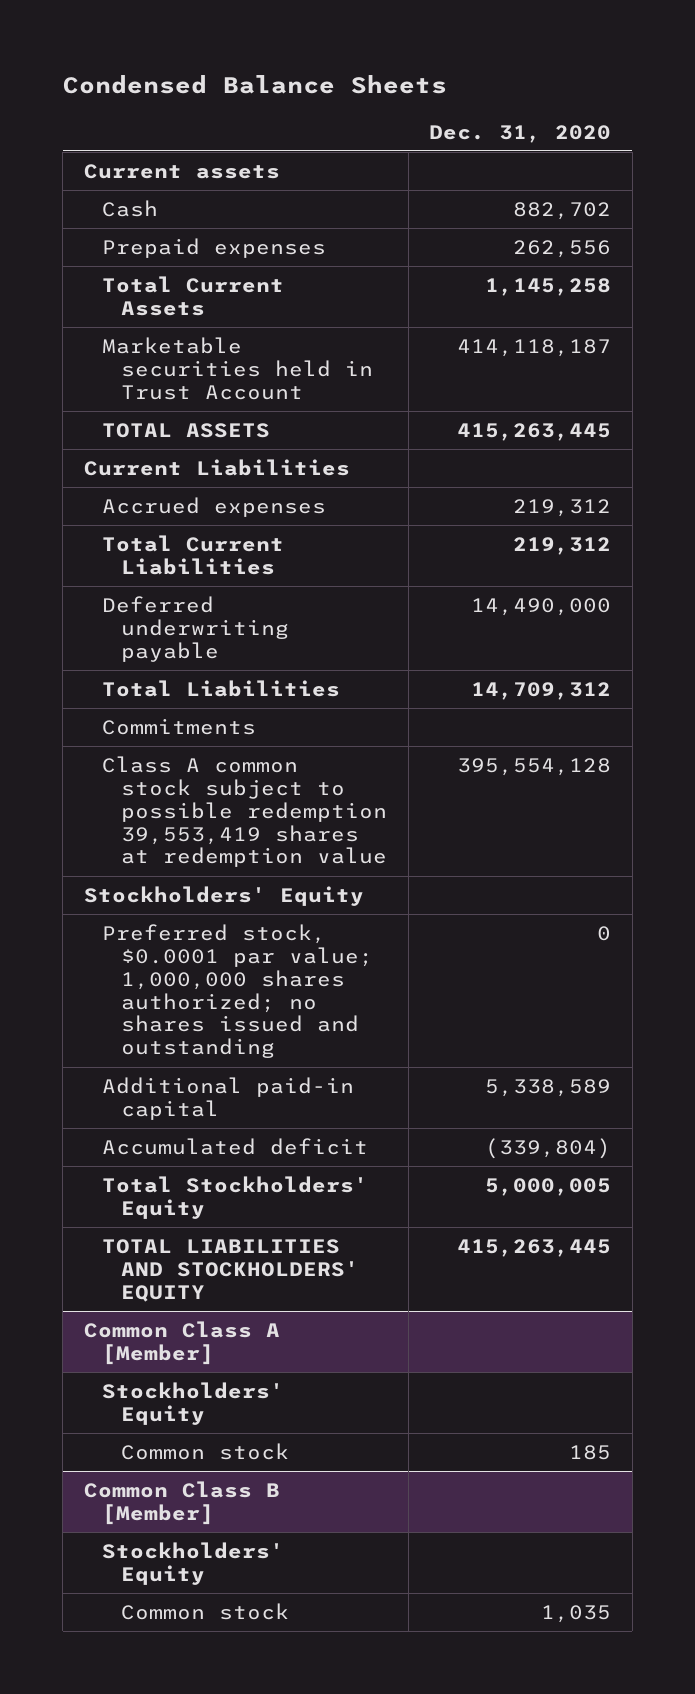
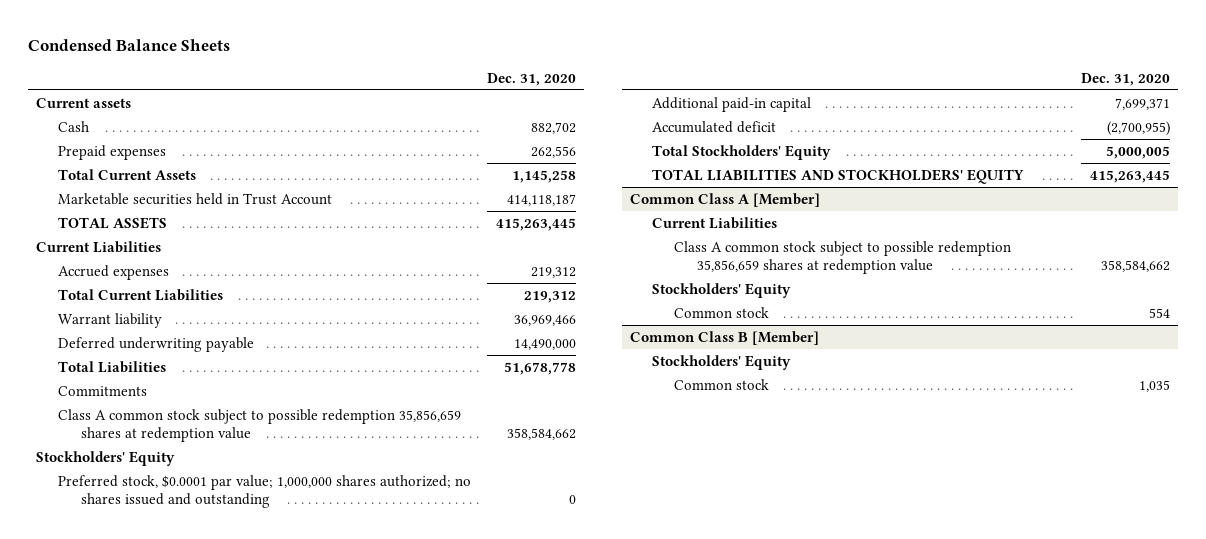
+ Warrant liability | 36,969,466
- Total Liabilities | 14,709,312
+ Total Liabilities | 51,678,778
- Class A common stock subject to possible redemption 39,553,419 shares at redemption value | 395,554,128
+ Class A common stock subject to possible redemption 35,856,659 shares at redemption value | 358,584,662
- Additional paid-in capital | 5,338,589
- Accumulated deficit | (339,804)
+ Additional paid-in capital | 7,699,371
+ Accumulated deficit | (2,700,955)
@ Common Class A [Member]
+ Current Liabilities
+ Class A common stock subject to possible redemption 35,856,659 shares at redemption value | 358,584,662
- Common stock | 185
+ Common stock | 554

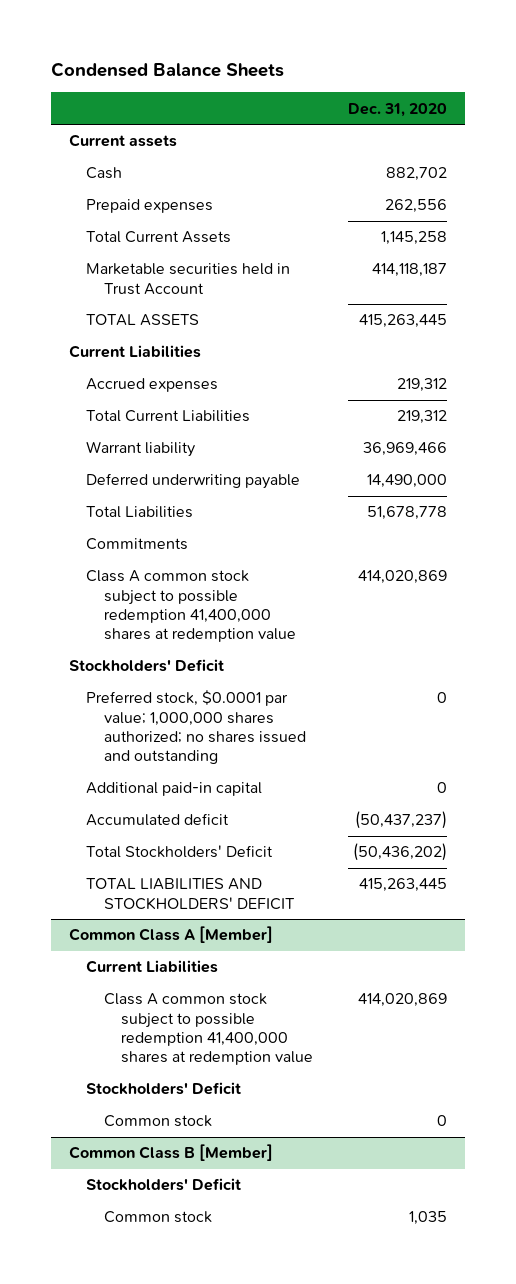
- Class A common stock subject to possible redemption 35,856,659 shares at redemption value | 358,584,662
- Stockholders' Equity
+ Class A common stock subject to possible redemption 41,400,000 shares at redemption value | 414,020,869
+ Stockholders' Deficit
- Additional paid-in capital | 7,699,371
- Accumulated deficit | (2,700,955)
- Total Stockholders' Equity | 5,000,005
- TOTAL LIABILITIES AND STOCKHOLDERS' EQUITY | 415,263,445
+ Additional paid-in capital | 0
+ Accumulated deficit | (50,437,237)
+ Total Stockholders' Deficit | (50,436,202)
+ TOTAL LIABILITIES AND STOCKHOLDERS' DEFICIT | 415,263,445
@ Common Class A [Member]
- Class A common stock subject to possible redemption 35,856,659 shares at redemption value | 358,584,662
- Stockholders' Equity
- Common stock | 554
+ Class A common stock subject to possible redemption 41,400,000 shares at redemption value | 414,020,869
+ Stockholders' Deficit
+ Common stock | 0
@ Common Class B [Member]
- Stockholders' Equity
+ Stockholders' Deficit

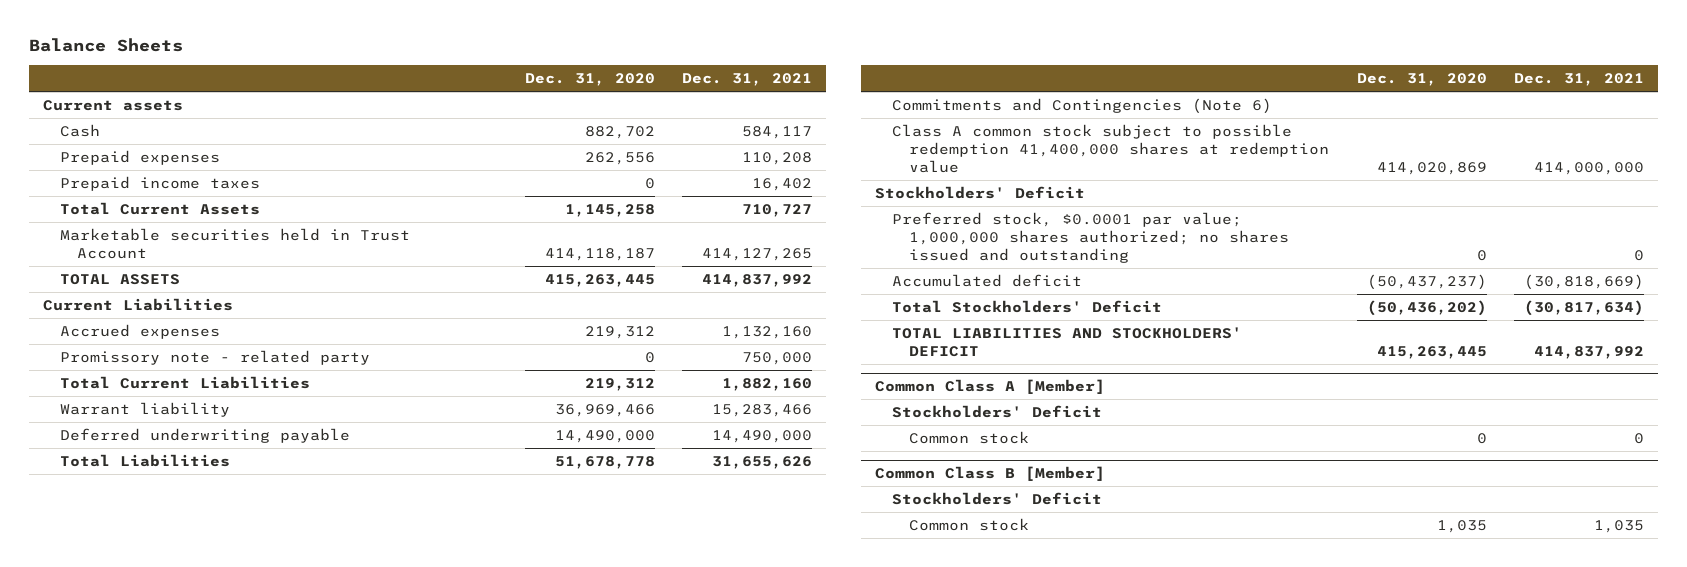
- Condensed Balance Sheets
+ Balance Sheets
- | Dec. 31, 2020
+ | Dec. 31, 2020 | Dec. 31, 2021
+ Prepaid income taxes | 0 | 16,402
+ Promissory note - related party | 0 | 750,000
- Commitments
+ Commitments and Contingencies (Note 6)
- Additional paid-in capital | 0
@ Common Class A [Member]
- Current Liabilities
- Class A common stock subject to possible redemption 41,400,000 shares at redemption value | 414,020,869

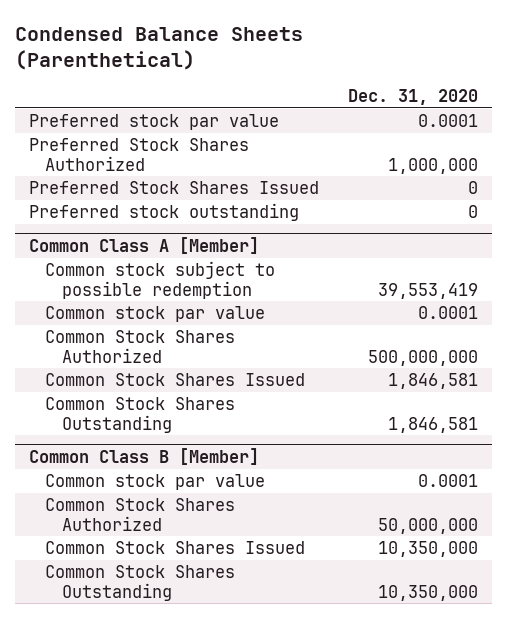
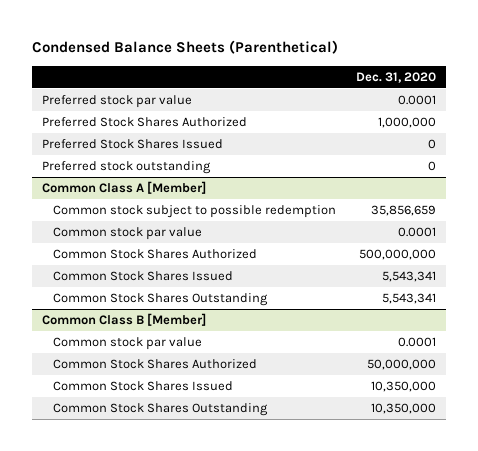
@ Common Class A [Member]
- Common stock subject to possible redemption | 39,553,419
+ Common stock subject to possible redemption | 35,856,659
- Common Stock Shares Issued | 1,846,581
- Common Stock Shares Outstanding | 1,846,581
+ Common Stock Shares Issued | 5,543,341
+ Common Stock Shares Outstanding | 5,543,341

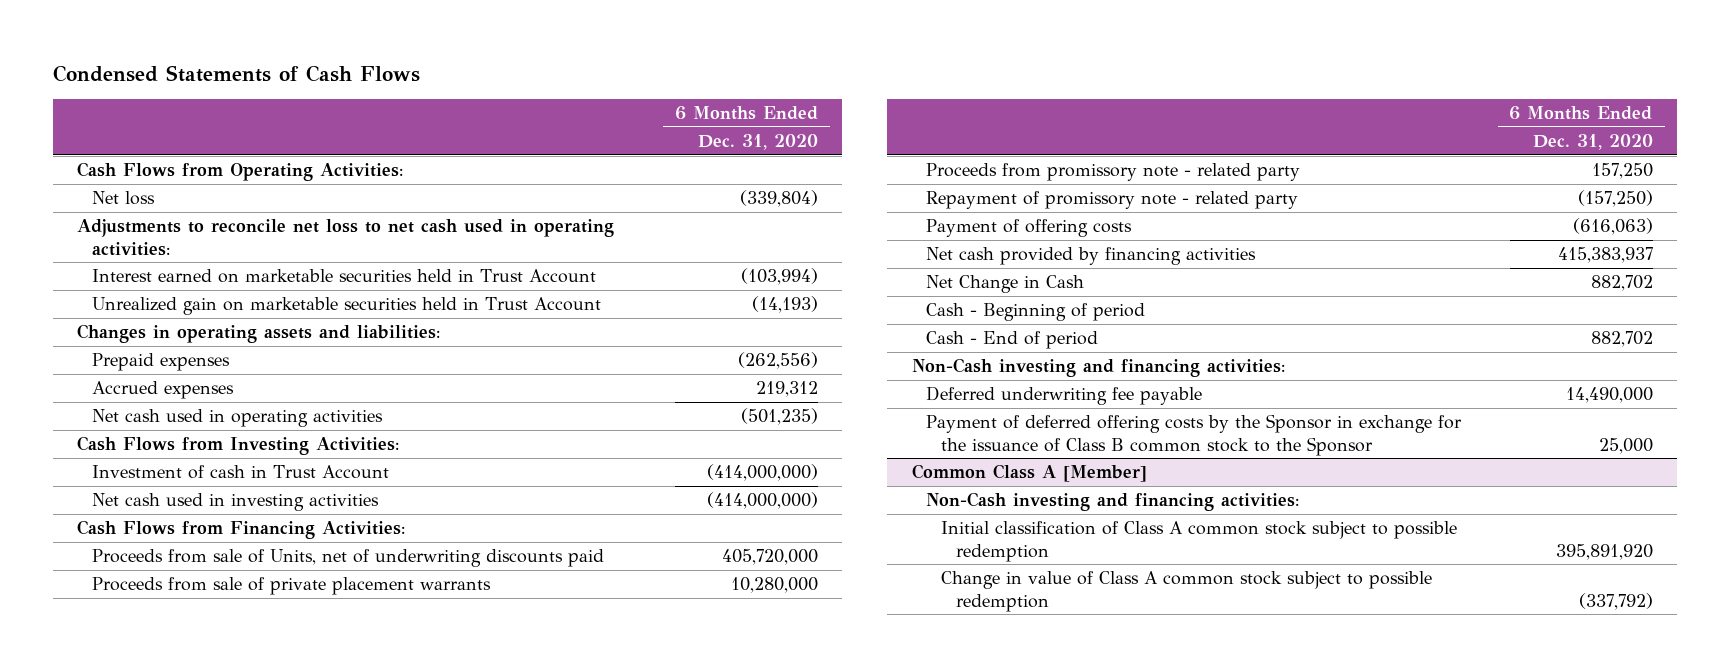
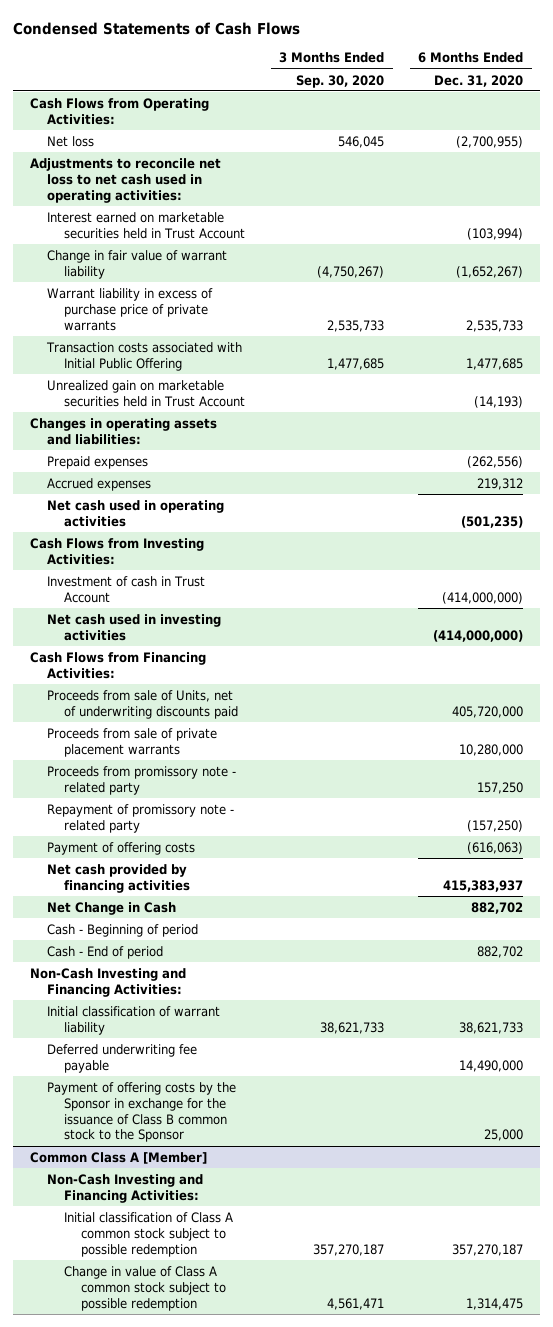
- | 6 Months Ended Dec. 31, 2020
+ | 3 Months Ended Sep. 30, 2020 | 6 Months Ended Dec. 31, 2020
- Net loss | (339,804)
+ Net loss | 546,045 | (2,700,955)
+ Change in fair value of warrant liability | (4,750,267) | (1,652,267)
+ Warrant liability in excess of purchase price of private warrants | 2,535,733 | 2,535,733
+ Transaction costs associated with Initial Public Offering | 1,477,685 | 1,477,685
- Non-Cash investing and financing activities:
+ Non-Cash Investing and Financing Activities:
+ Initial classification of warrant liability | 38,621,733 | 38,621,733
- Payment of deferred offering costs by the Sponsor in exchange for the issuance of Class B common stock to the Sponsor | 25,000
+ Payment of offering costs by the Sponsor in exchange for the issuance of Class B common stock to the Sponsor | | 25,000
@ Common Class A [Member]
- Non-Cash investing and financing activities:
- Initial classification of Class A common stock subject to possible redemption | 395,891,920
- Change in value of Class A common stock subject to possible redemption | (337,792)
+ Non-Cash Investing and Financing Activities:
+ Initial classification of Class A common stock subject to possible redemption | 357,270,187 | 357,270,187
+ Change in value of Class A common stock subject to possible redemption | 4,561,471 | 1,314,475

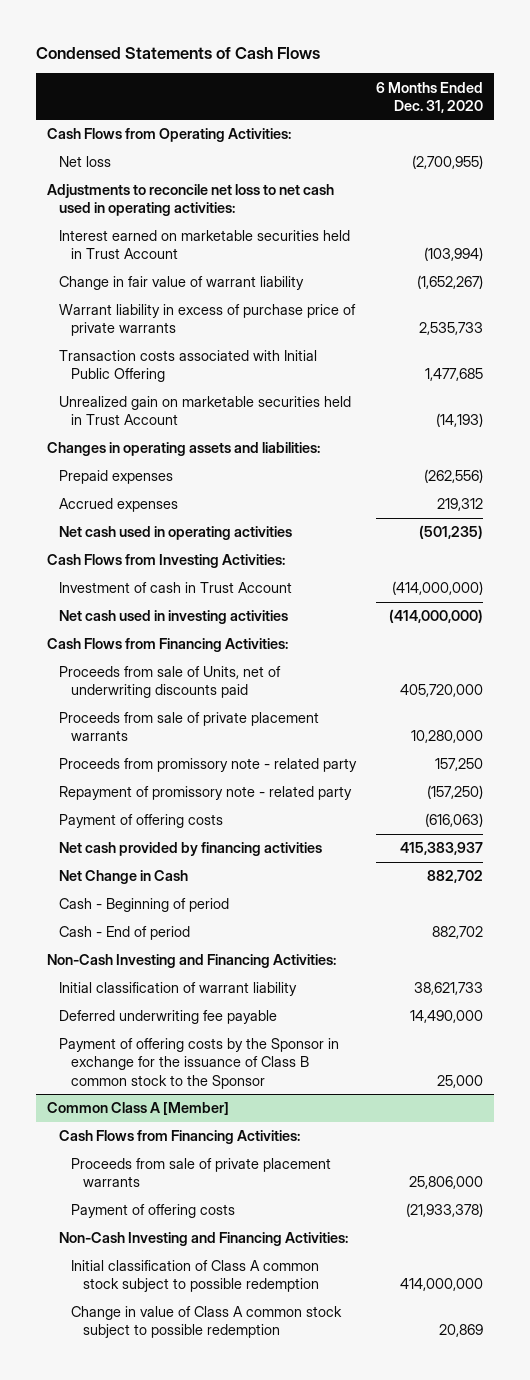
- | 3 Months Ended Sep. 30, 2020 | 6 Months Ended Dec. 31, 2020
+ | 6 Months Ended Dec. 31, 2020
@ Common Class A [Member]
+ Cash Flows from Financing Activities:
+ Proceeds from sale of private placement warrants | 25,806,000
+ Payment of offering costs | (21,933,378)
- Initial classification of Class A common stock subject to possible redemption | 357,270,187 | 357,270,187
- Change in value of Class A common stock subject to possible redemption | 4,561,471 | 1,314,475
+ Initial classification of Class A common stock subject to possible redemption | 414,000,000
+ Change in value of Class A common stock subject to possible redemption | 20,869

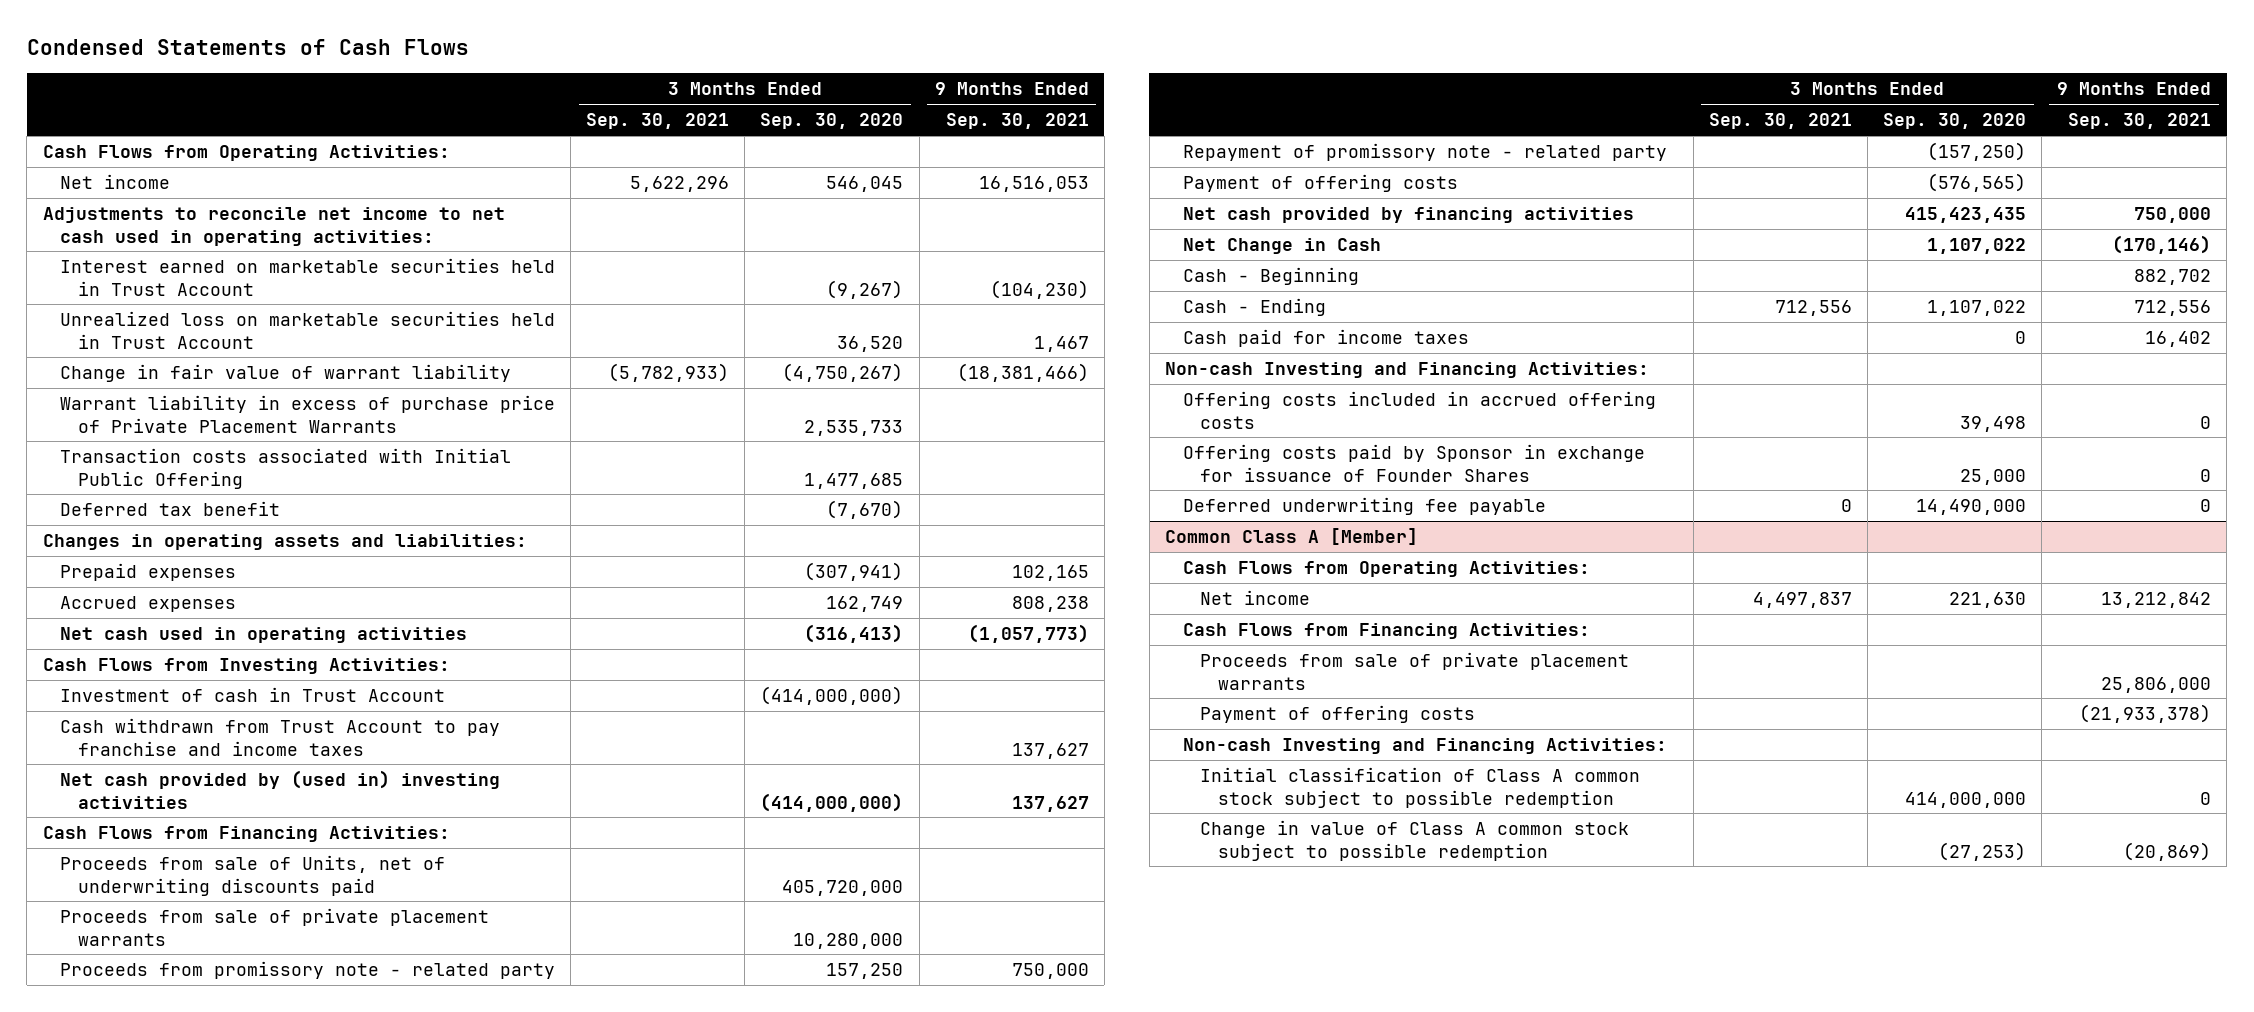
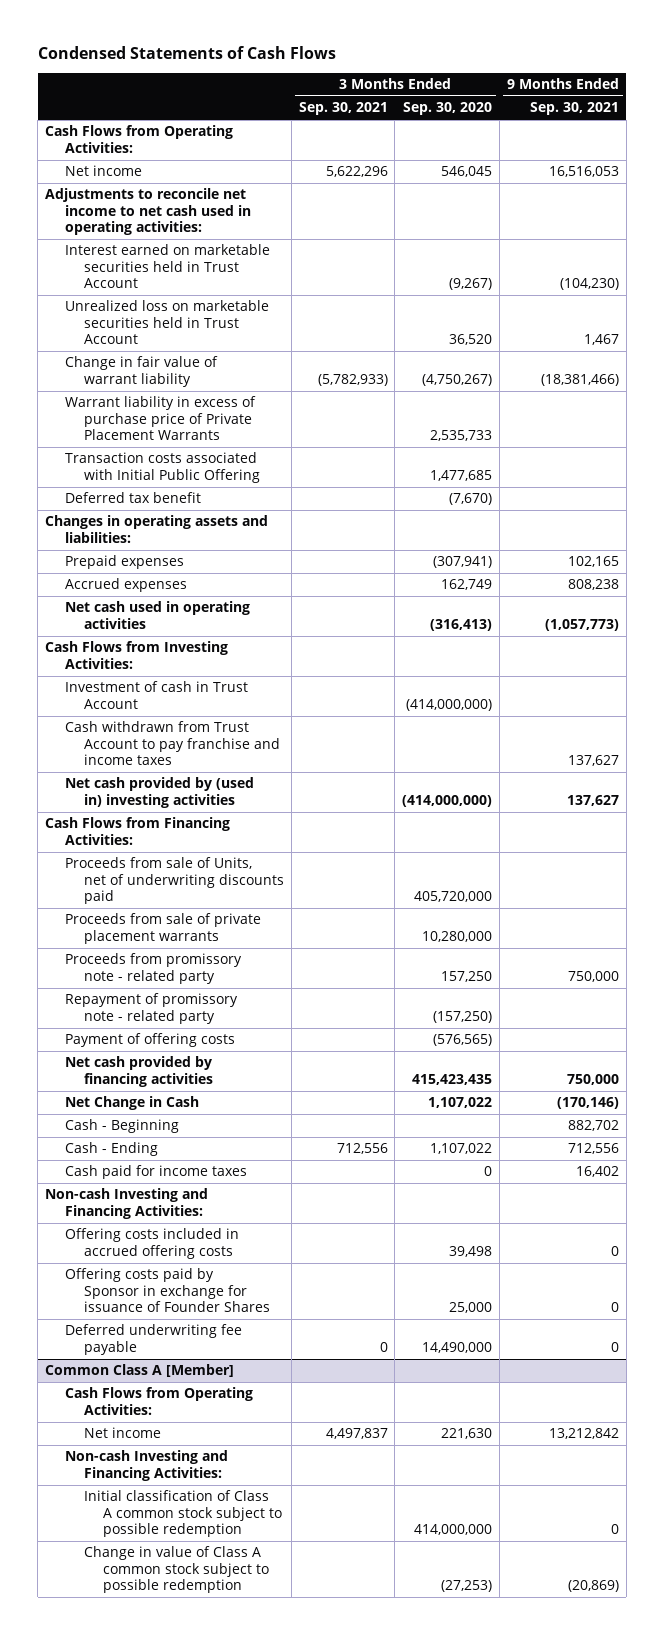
@ Common Class A [Member]
- Cash Flows from Financing Activities:
- Proceeds from sale of private placement warrants | | | 25,806,000
- Payment of offering costs | | | (21,933,378)

